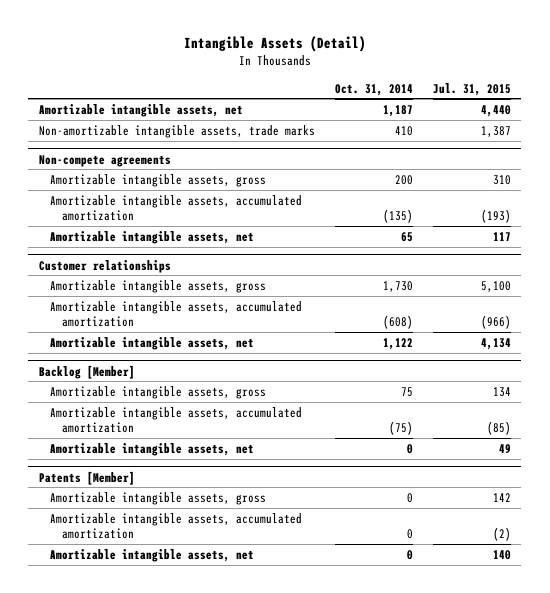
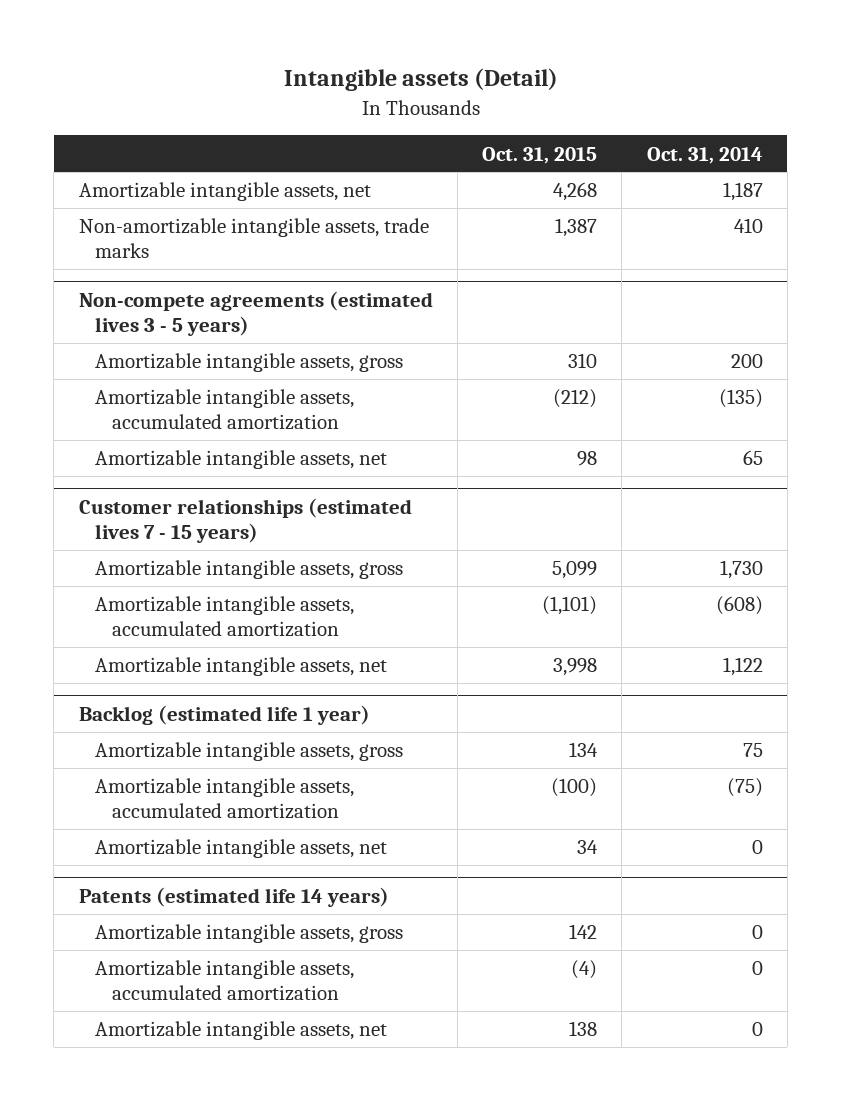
- Intangible Assets (Detail)
+ Intangible assets (Detail)
- | Oct. 31, 2014 | Jul. 31, 2015
+ | Oct. 31, 2015 | Oct. 31, 2014
- Non-compete agreements
+ Non-compete agreements (estimated lives 3 - 5 years)
- Customer relationships
+ Customer relationships (estimated lives 7 - 15 years)
- Backlog [Member]
+ Backlog (estimated life 1 year)
- Patents [Member]
+ Patents (estimated life 14 years)

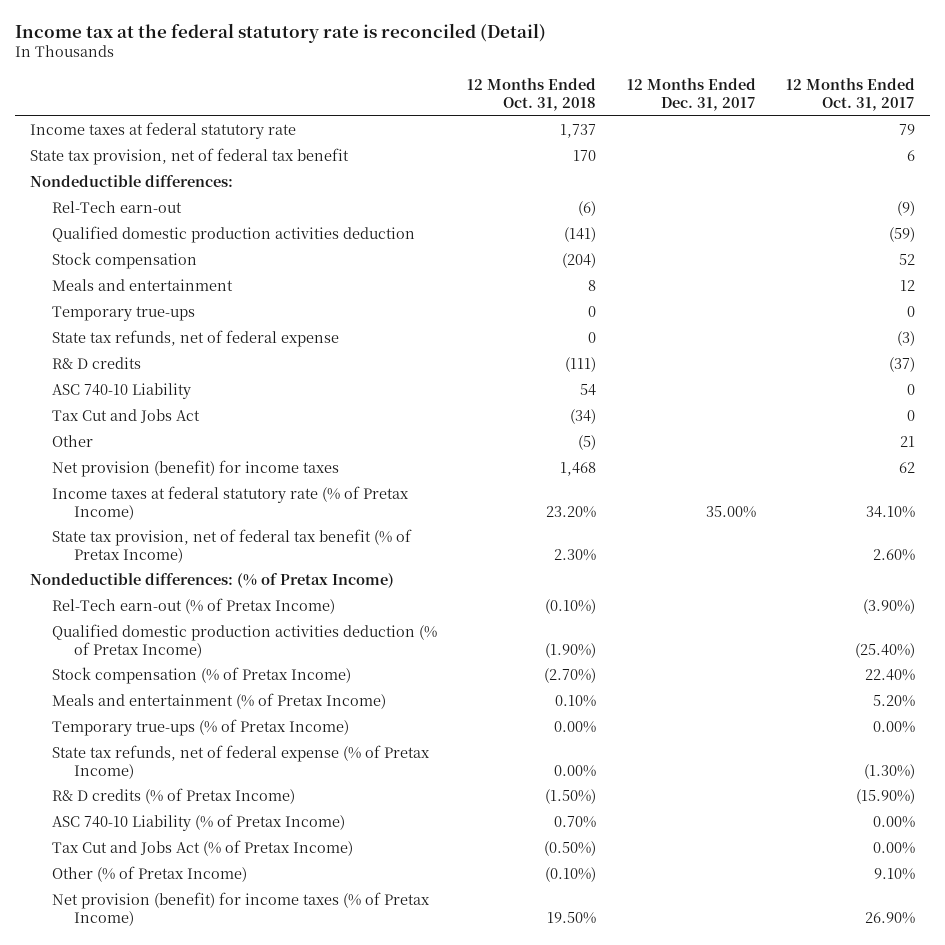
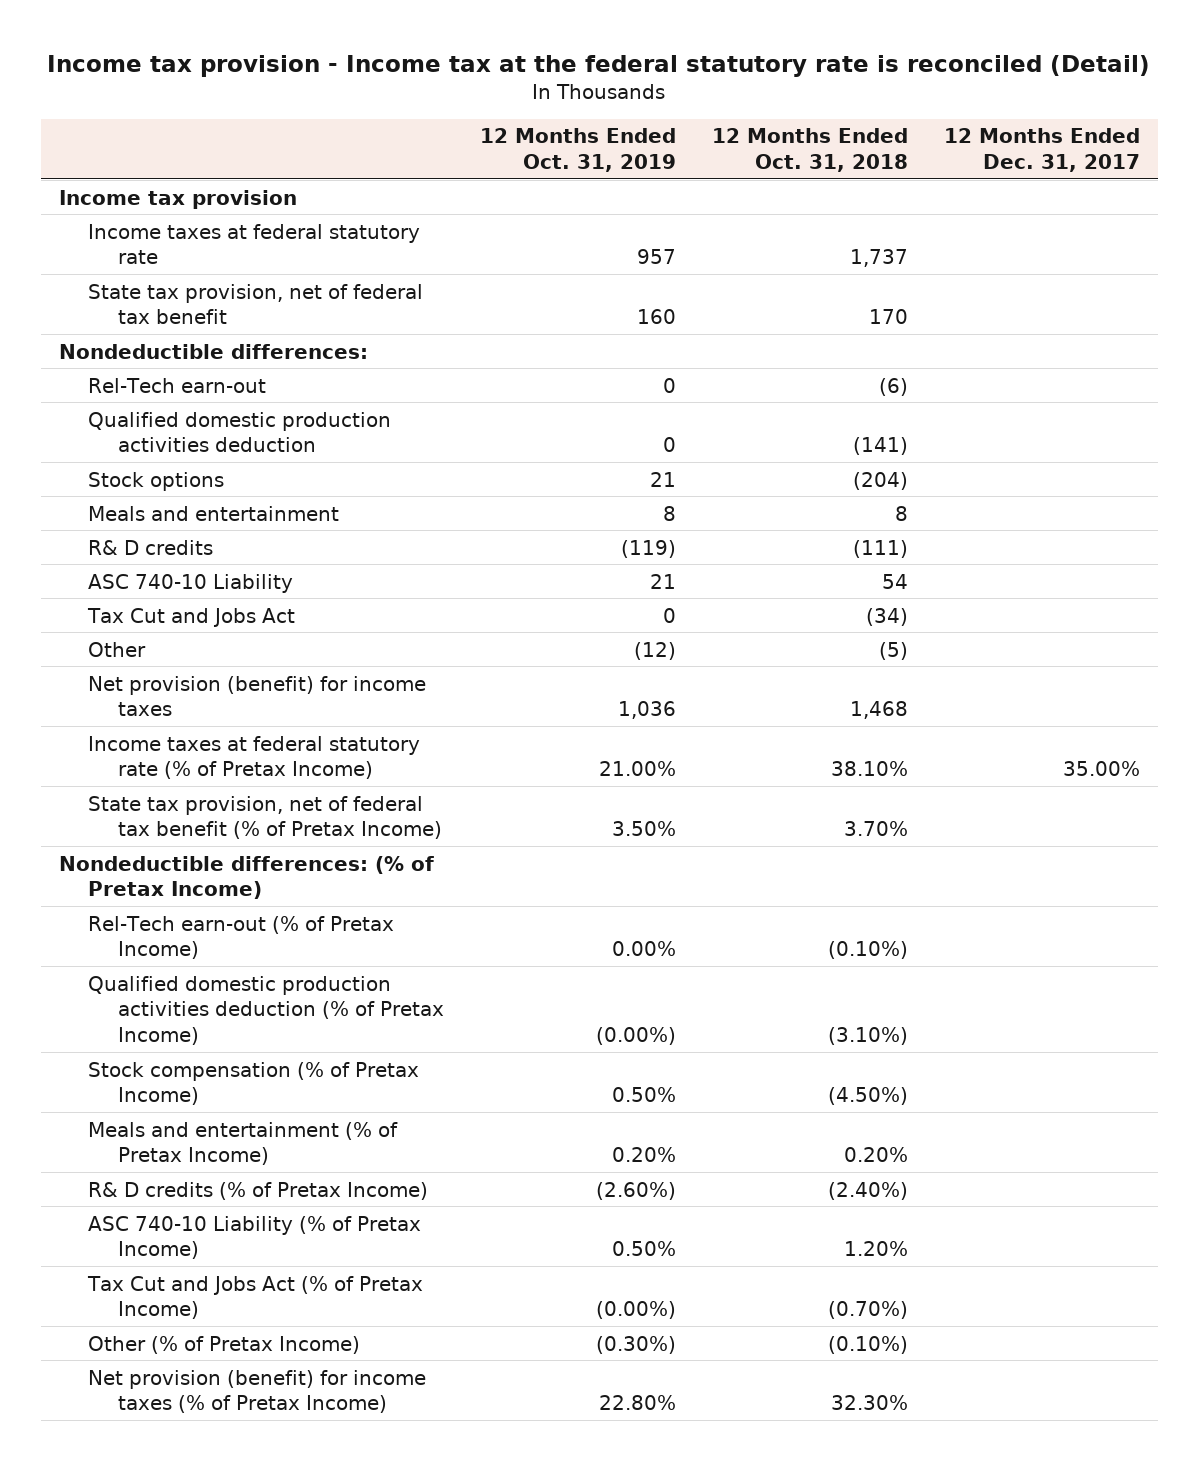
- Income tax at the federal statutory rate is reconciled (Detail)
+ Income tax provision - Income tax at the federal statutory rate is reconciled (Detail)
- | 12 Months Ended Oct. 31, 2018 | 12 Months Ended Dec. 31, 2017 | 12 Months Ended Oct. 31, 2017
+ | 12 Months Ended Oct. 31, 2019 | 12 Months Ended Oct. 31, 2018 | 12 Months Ended Dec. 31, 2017
+ Income tax provision
- Stock compensation | (204) | | 52
+ Stock options | 21 | (204) |
- Temporary true-ups | 0 | | 0
- State tax refunds, net of federal expense | 0 | | (3)
- Income taxes at federal statutory rate (% of Pretax Income) | 23.20% | 35.00% | 34.10%
- State tax provision, net of federal tax benefit (% of Pretax Income) | 2.30% | | 2.60%
+ Income taxes at federal statutory rate (% of Pretax Income) | 21.00% | 38.10% | 35.00%
+ State tax provision, net of federal tax benefit (% of Pretax Income) | 3.50% | 3.70% |
- Qualified domestic production activities deduction (% of Pretax Income) | (1.90%) | | (25.40%)
- Stock compensation (% of Pretax Income) | (2.70%) | | 22.40%
- Meals and entertainment (% of Pretax Income) | 0.10% | | 5.20%
- Temporary true-ups (% of Pretax Income) | 0.00% | | 0.00%
- State tax refunds, net of federal expense (% of Pretax Income) | 0.00% | | (1.30%)
- R& D credits (% of Pretax Income) | (1.50%) | | (15.90%)
- ASC 740-10 Liability (% of Pretax Income) | 0.70% | | 0.00%
- Tax Cut and Jobs Act (% of Pretax Income) | (0.50%) | | 0.00%
+ Qualified domestic production activities deduction (% of Pretax Income) | (0.00%) | (3.10%) |
+ Stock compensation (% of Pretax Income) | 0.50% | (4.50%) |
+ Meals and entertainment (% of Pretax Income) | 0.20% | 0.20% |
+ R& D credits (% of Pretax Income) | (2.60%) | (2.40%) |
+ ASC 740-10 Liability (% of Pretax Income) | 0.50% | 1.20% |
+ Tax Cut and Jobs Act (% of Pretax Income) | (0.00%) | (0.70%) |
- Net provision (benefit) for income taxes (% of Pretax Income) | 19.50% | | 26.90%
+ Net provision (benefit) for income taxes (% of Pretax Income) | 22.80% | 32.30% |

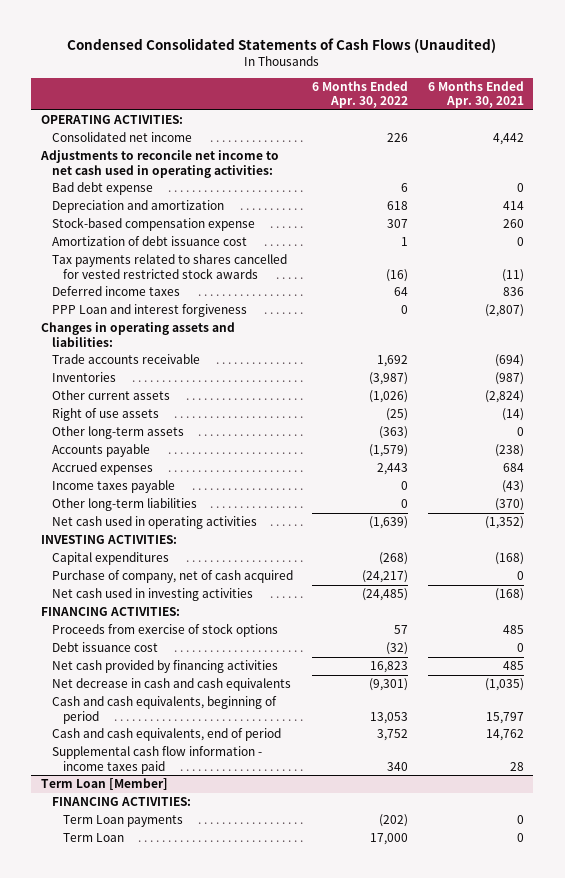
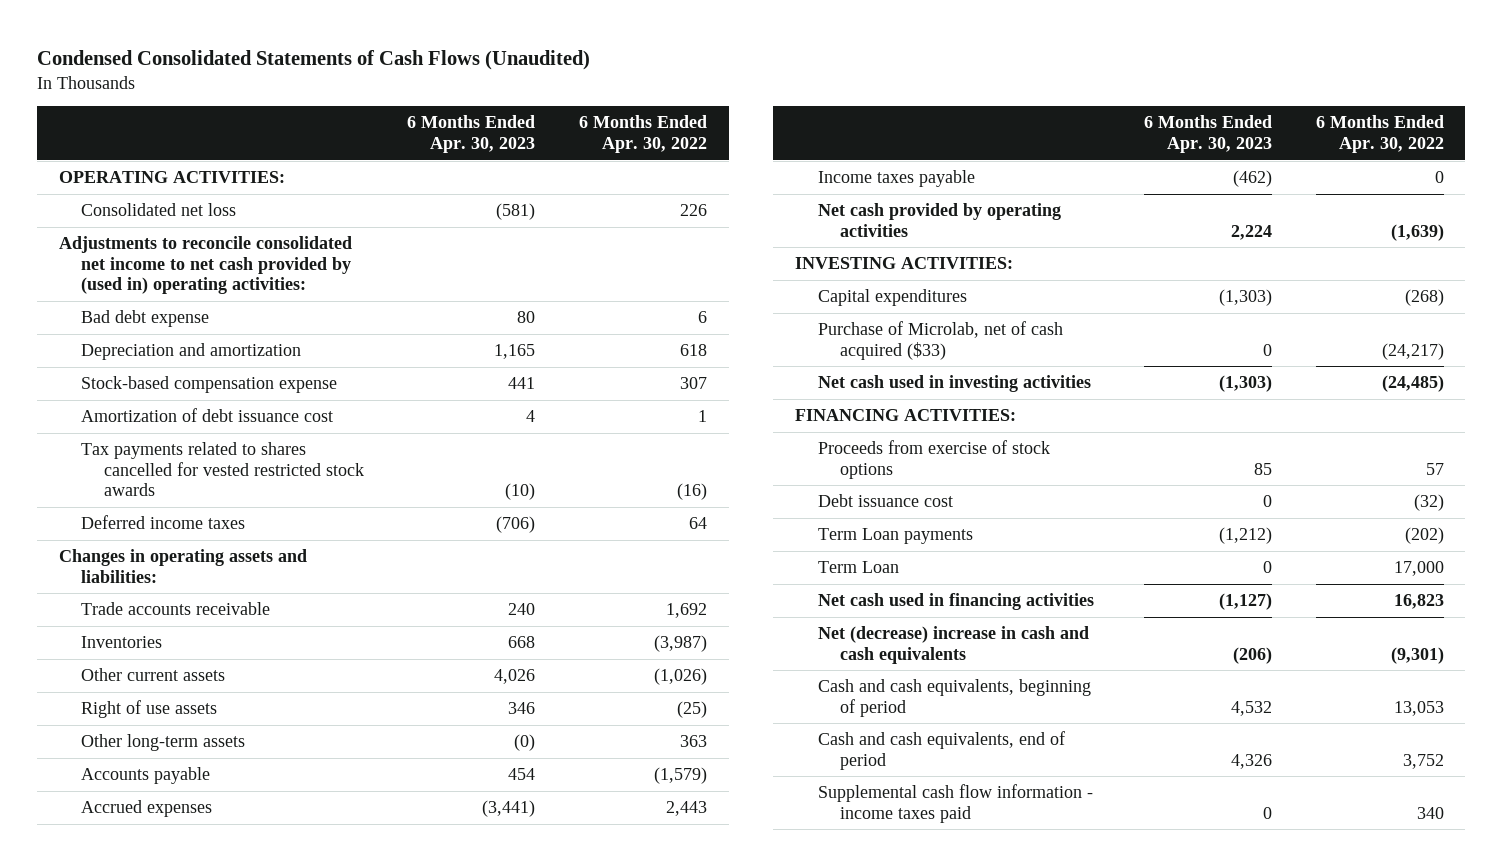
- | 6 Months Ended Apr. 30, 2022 | 6 Months Ended Apr. 30, 2021
+ | 6 Months Ended Apr. 30, 2023 | 6 Months Ended Apr. 30, 2022
- Consolidated net income | 226 | 4,442
- Adjustments to reconcile net income to net cash used in operating activities:
+ Consolidated net loss | (581) | 226
+ Adjustments to reconcile consolidated net income to net cash provided by (used in) operating activities:
- PPP Loan and interest forgiveness | 0 | (2,807)
- Other long-term assets | (363) | 0
+ Other long-term assets | (0) | 363
- Other long-term liabilities | 0 | (370)
- Net cash used in operating activities | (1,639) | (1,352)
+ Net cash provided by operating activities | 2,224 | (1,639)
- Purchase of company, net of cash acquired | (24,217) | 0
+ Purchase of Microlab, net of cash acquired ($33) | 0 | (24,217)
- Net cash provided by financing activities | 16,823 | 485
- Net decrease in cash and cash equivalents | (9,301) | (1,035)
+ Term Loan payments | (1,212) | (202)
+ Term Loan | 0 | 17,000
+ Net cash used in financing activities | (1,127) | 16,823
+ Net (decrease) increase in cash and cash equivalents | (206) | (9,301)
- Term Loan [Member]
- FINANCING ACTIVITIES:
- Term Loan payments | (202) | 0
- Term Loan | 17,000 | 0

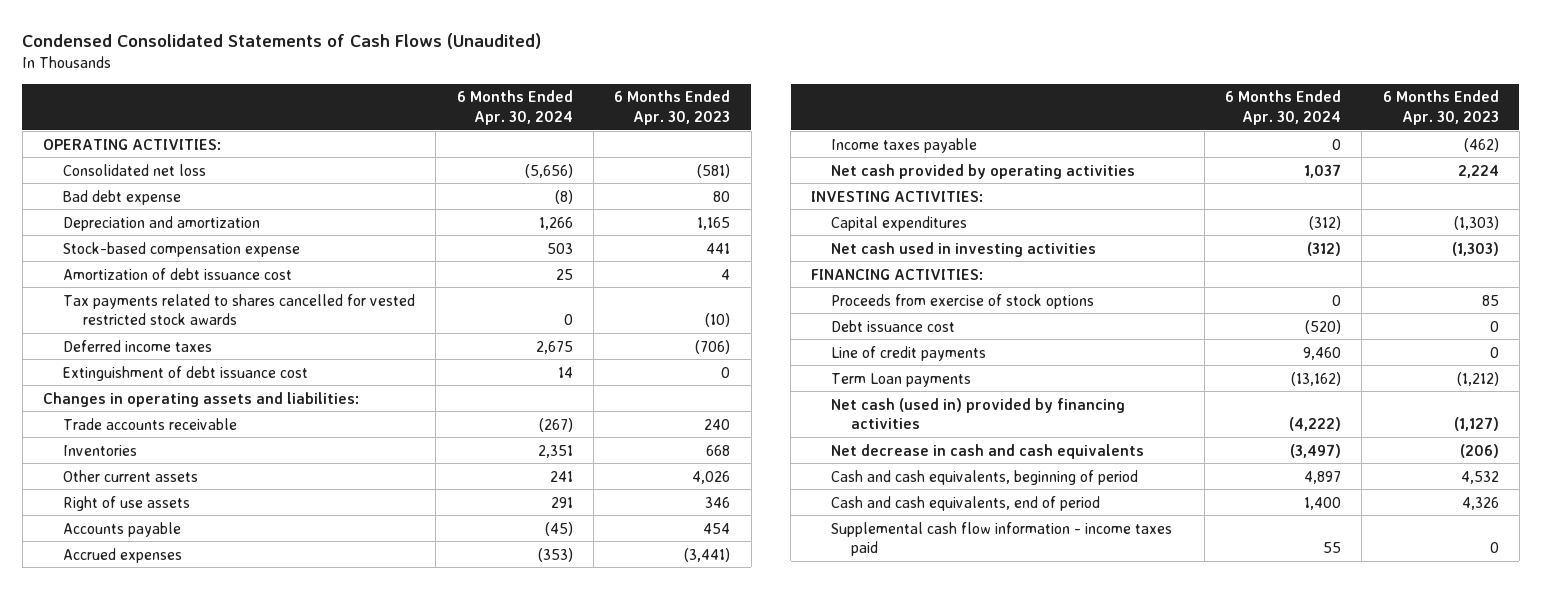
- | 6 Months Ended Apr. 30, 2023 | 6 Months Ended Apr. 30, 2022
+ | 6 Months Ended Apr. 30, 2024 | 6 Months Ended Apr. 30, 2023
- Adjustments to reconcile consolidated net income to net cash provided by (used in) operating activities:
+ Extinguishment of debt issuance cost | 14 | 0
- Other long-term assets | (0) | 363
- Purchase of Microlab, net of cash acquired ($33) | 0 | (24,217)
+ Line of credit payments | 9,460 | 0
- Term Loan | 0 | 17,000
- Net cash used in financing activities | (1,127) | 16,823
- Net (decrease) increase in cash and cash equivalents | (206) | (9,301)
+ Net cash (used in) provided by financing activities | (4,222) | (1,127)
+ Net decrease in cash and cash equivalents | (3,497) | (206)

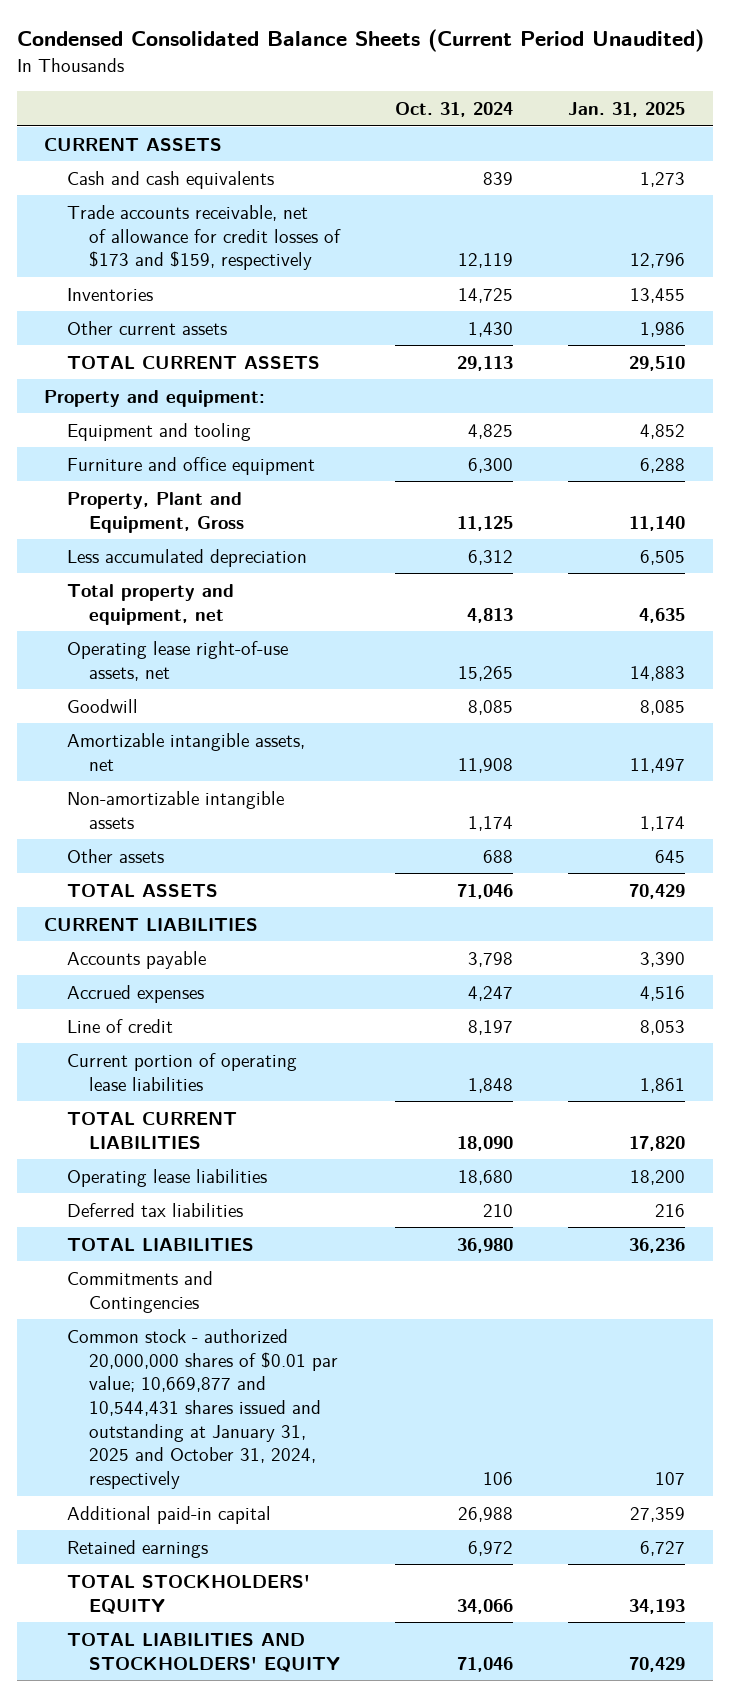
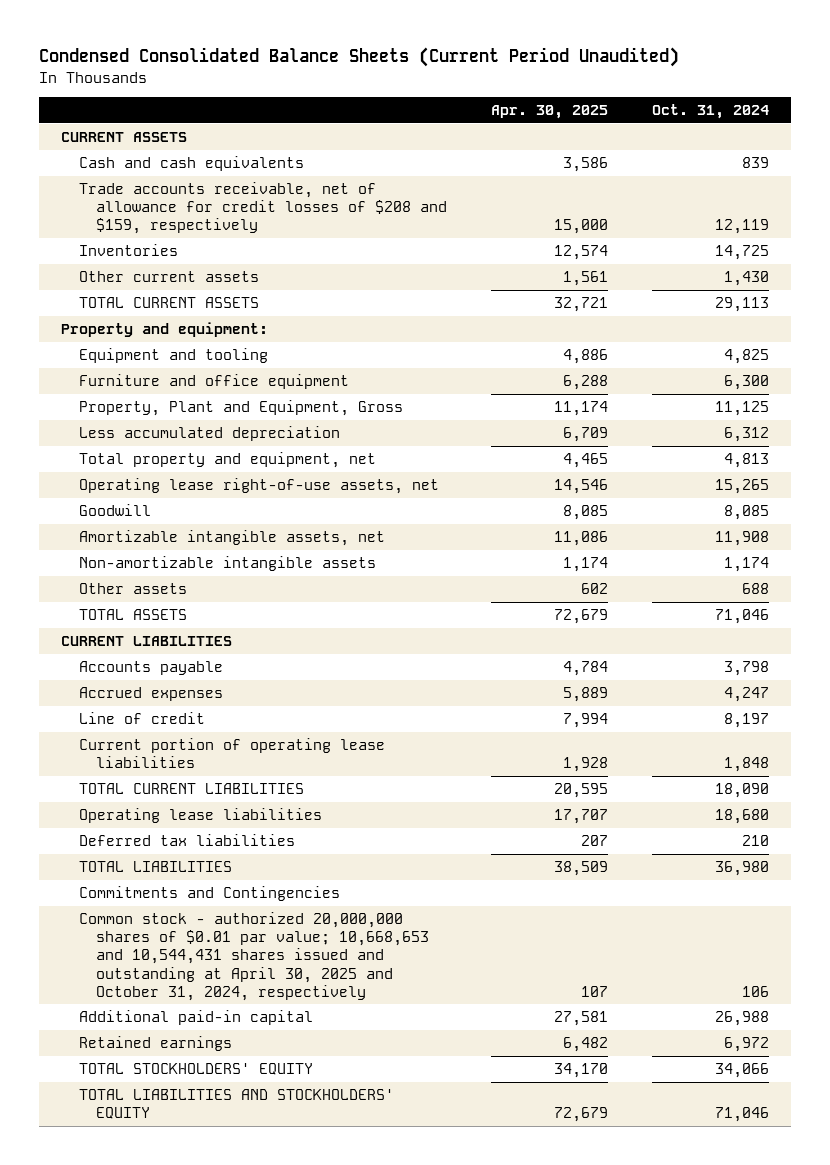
- | Oct. 31, 2024 | Jan. 31, 2025
+ | Apr. 30, 2025 | Oct. 31, 2024
- Trade accounts receivable, net of allowance for credit losses of $173 and $159, respectively | 12,119 | 12,796
+ Trade accounts receivable, net of allowance for credit losses of $208 and $159, respectively | 15,000 | 12,119
- Common stock - authorized 20,000,000 shares of $0.01 par value; 10,669,877 and 10,544,431 shares issued and outstanding at January 31, 2025 and October 31, 2024, respectively | 106 | 107
+ Common stock - authorized 20,000,000 shares of $0.01 par value; 10,668,653 and 10,544,431 shares issued and outstanding at April 30, 2025 and October 31, 2024, respectively | 107 | 106

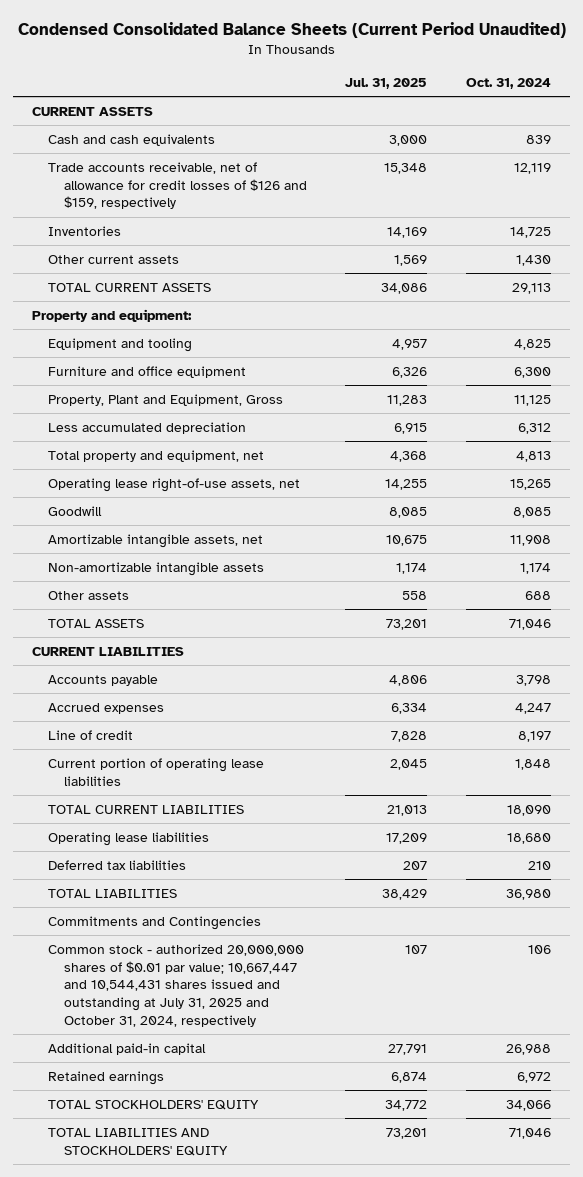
- | Apr. 30, 2025 | Oct. 31, 2024
+ | Jul. 31, 2025 | Oct. 31, 2024
- Trade accounts receivable, net of allowance for credit losses of $208 and $159, respectively | 15,000 | 12,119
+ Trade accounts receivable, net of allowance for credit losses of $126 and $159, respectively | 15,348 | 12,119
- Common stock - authorized 20,000,000 shares of $0.01 par value; 10,668,653 and 10,544,431 shares issued and outstanding at April 30, 2025 and October 31, 2024, respectively | 107 | 106
+ Common stock - authorized 20,000,000 shares of $0.01 par value; 10,667,447 and 10,544,431 shares issued and outstanding at July 31, 2025 and October 31, 2024, respectively | 107 | 106

